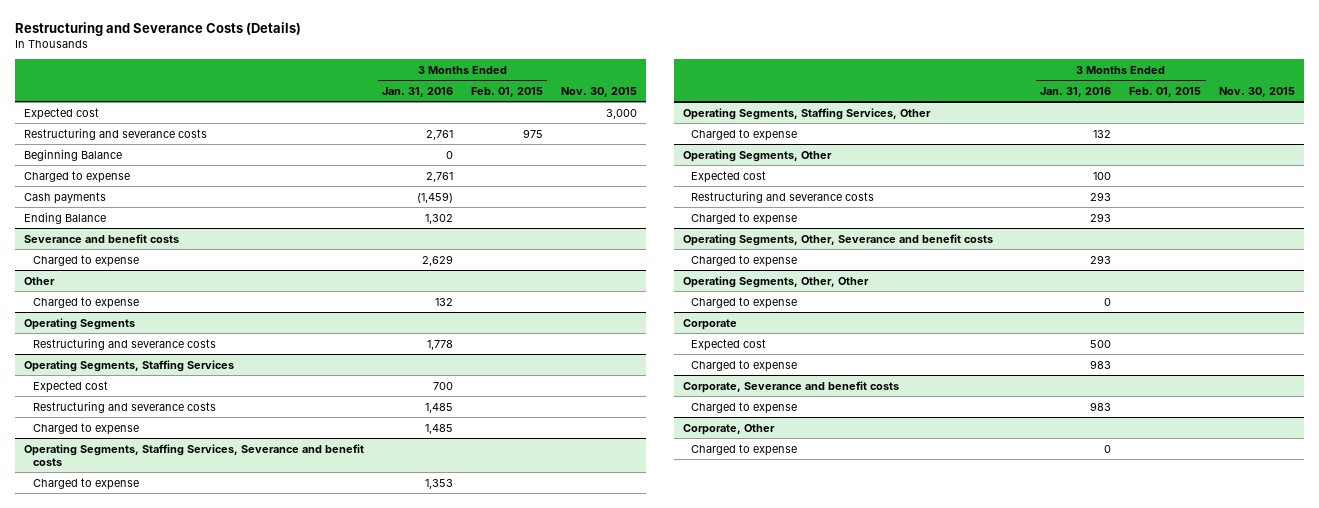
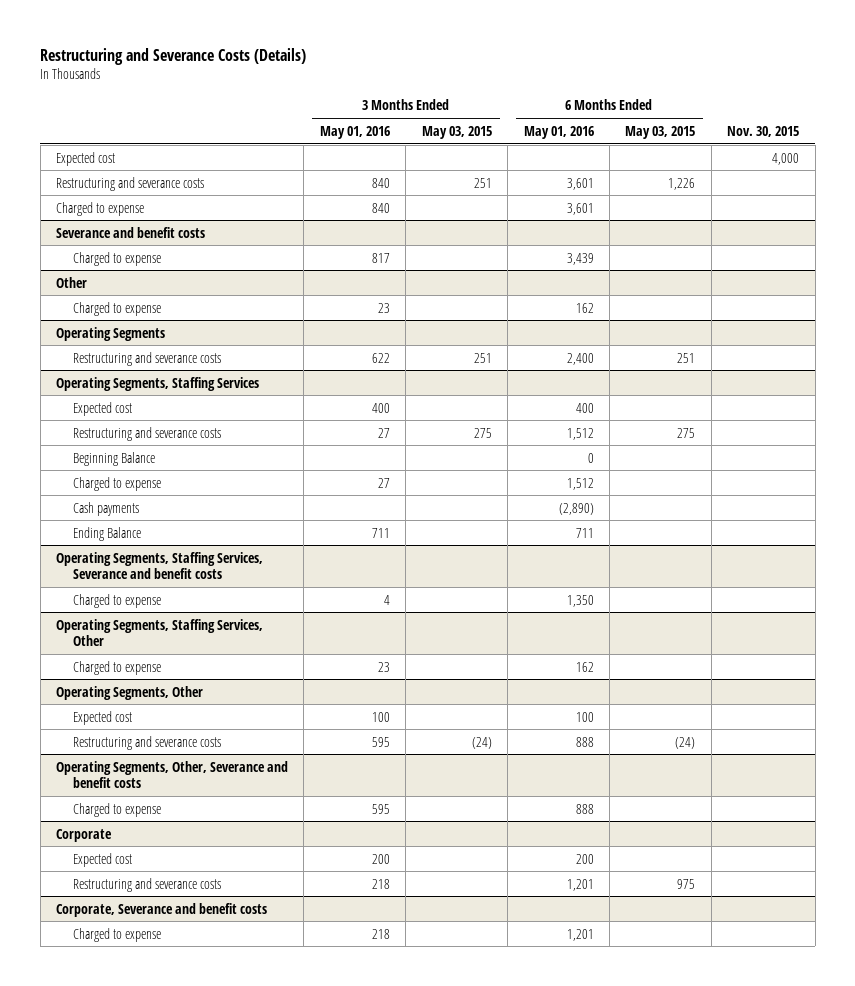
- | 3 Months Ended Jan. 31, 2016 | 3 Months Ended Feb. 01, 2015 | Nov. 30, 2015
+ | 3 Months Ended May 01, 2016 | 3 Months Ended May 03, 2015 | 6 Months Ended May 01, 2016 | 6 Months Ended May 03, 2015 | Nov. 30, 2015
- Expected cost | | | 3,000
+ Expected cost | | | | | 4,000
- Beginning Balance | 0 | |
- Cash payments | (1,459) | |
- Ending Balance | 1,302 | |
@ Operating Segments, Staffing Services
+ Beginning Balance | | | 0 | |
+ Cash payments | | | (2,890) | |
+ Ending Balance | 711 | | 711 | |
@ Operating Segments, Other
- Charged to expense | 293 | |
- Operating Segments, Other, Other
- Charged to expense | 0 | |
@ Corporate
- Charged to expense | 983 | |
+ Restructuring and severance costs | 218 | | 1,201 | 975 |
- Corporate, Other
- Charged to expense | 0 | |

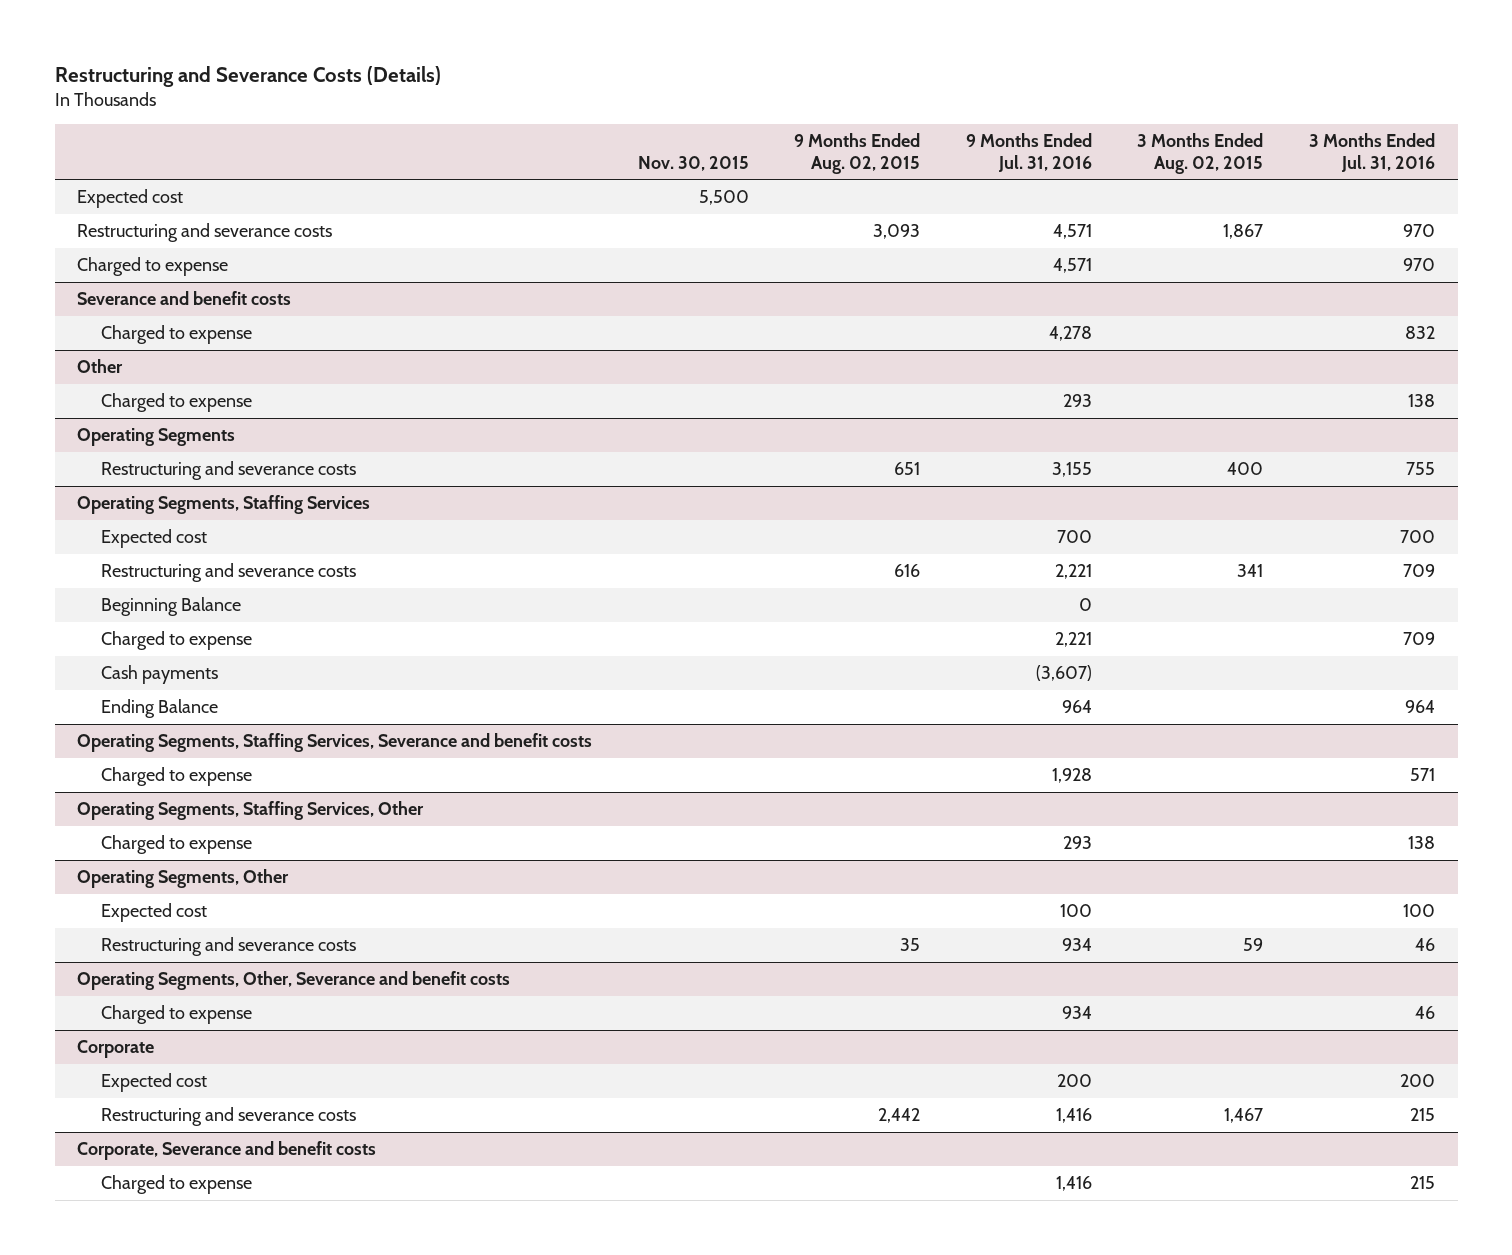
- | 3 Months Ended May 01, 2016 | 3 Months Ended May 03, 2015 | 6 Months Ended May 01, 2016 | 6 Months Ended May 03, 2015 | Nov. 30, 2015
+ | Nov. 30, 2015 | 9 Months Ended Aug. 02, 2015 | 9 Months Ended Jul. 31, 2016 | 3 Months Ended Aug. 02, 2015 | 3 Months Ended Jul. 31, 2016
- Expected cost | | | | | 4,000
+ Expected cost | 5,500 | | | |

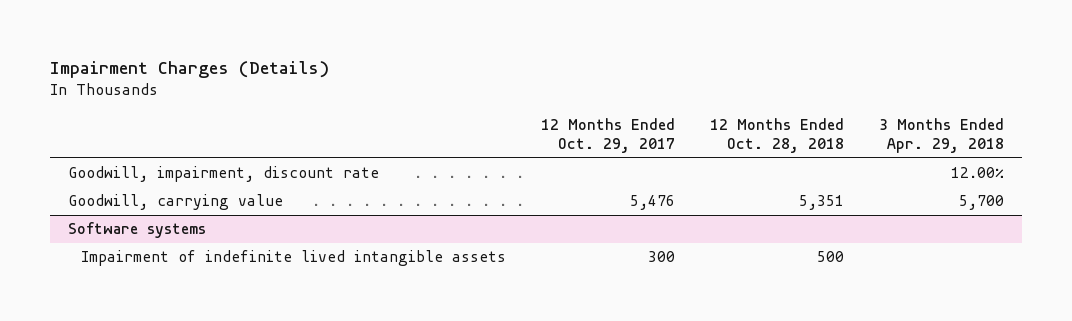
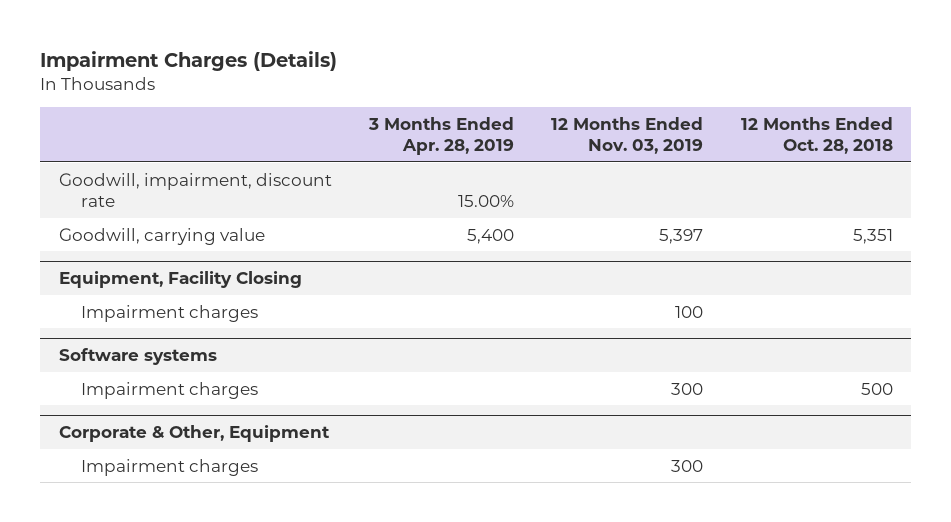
- | 12 Months Ended Oct. 29, 2017 | 12 Months Ended Oct. 28, 2018 | 3 Months Ended Apr. 29, 2018
+ | 3 Months Ended Apr. 28, 2019 | 12 Months Ended Nov. 03, 2019 | 12 Months Ended Oct. 28, 2018
+ Equipment, Facility Closing
+ Impairment charges | | 100 |
@ Software systems
- Impairment of indefinite lived intangible assets | 300 | 500 |
+ Impairment charges | | 300 | 500
+ Corporate & Other, Equipment
+ Impairment charges | | 300 |

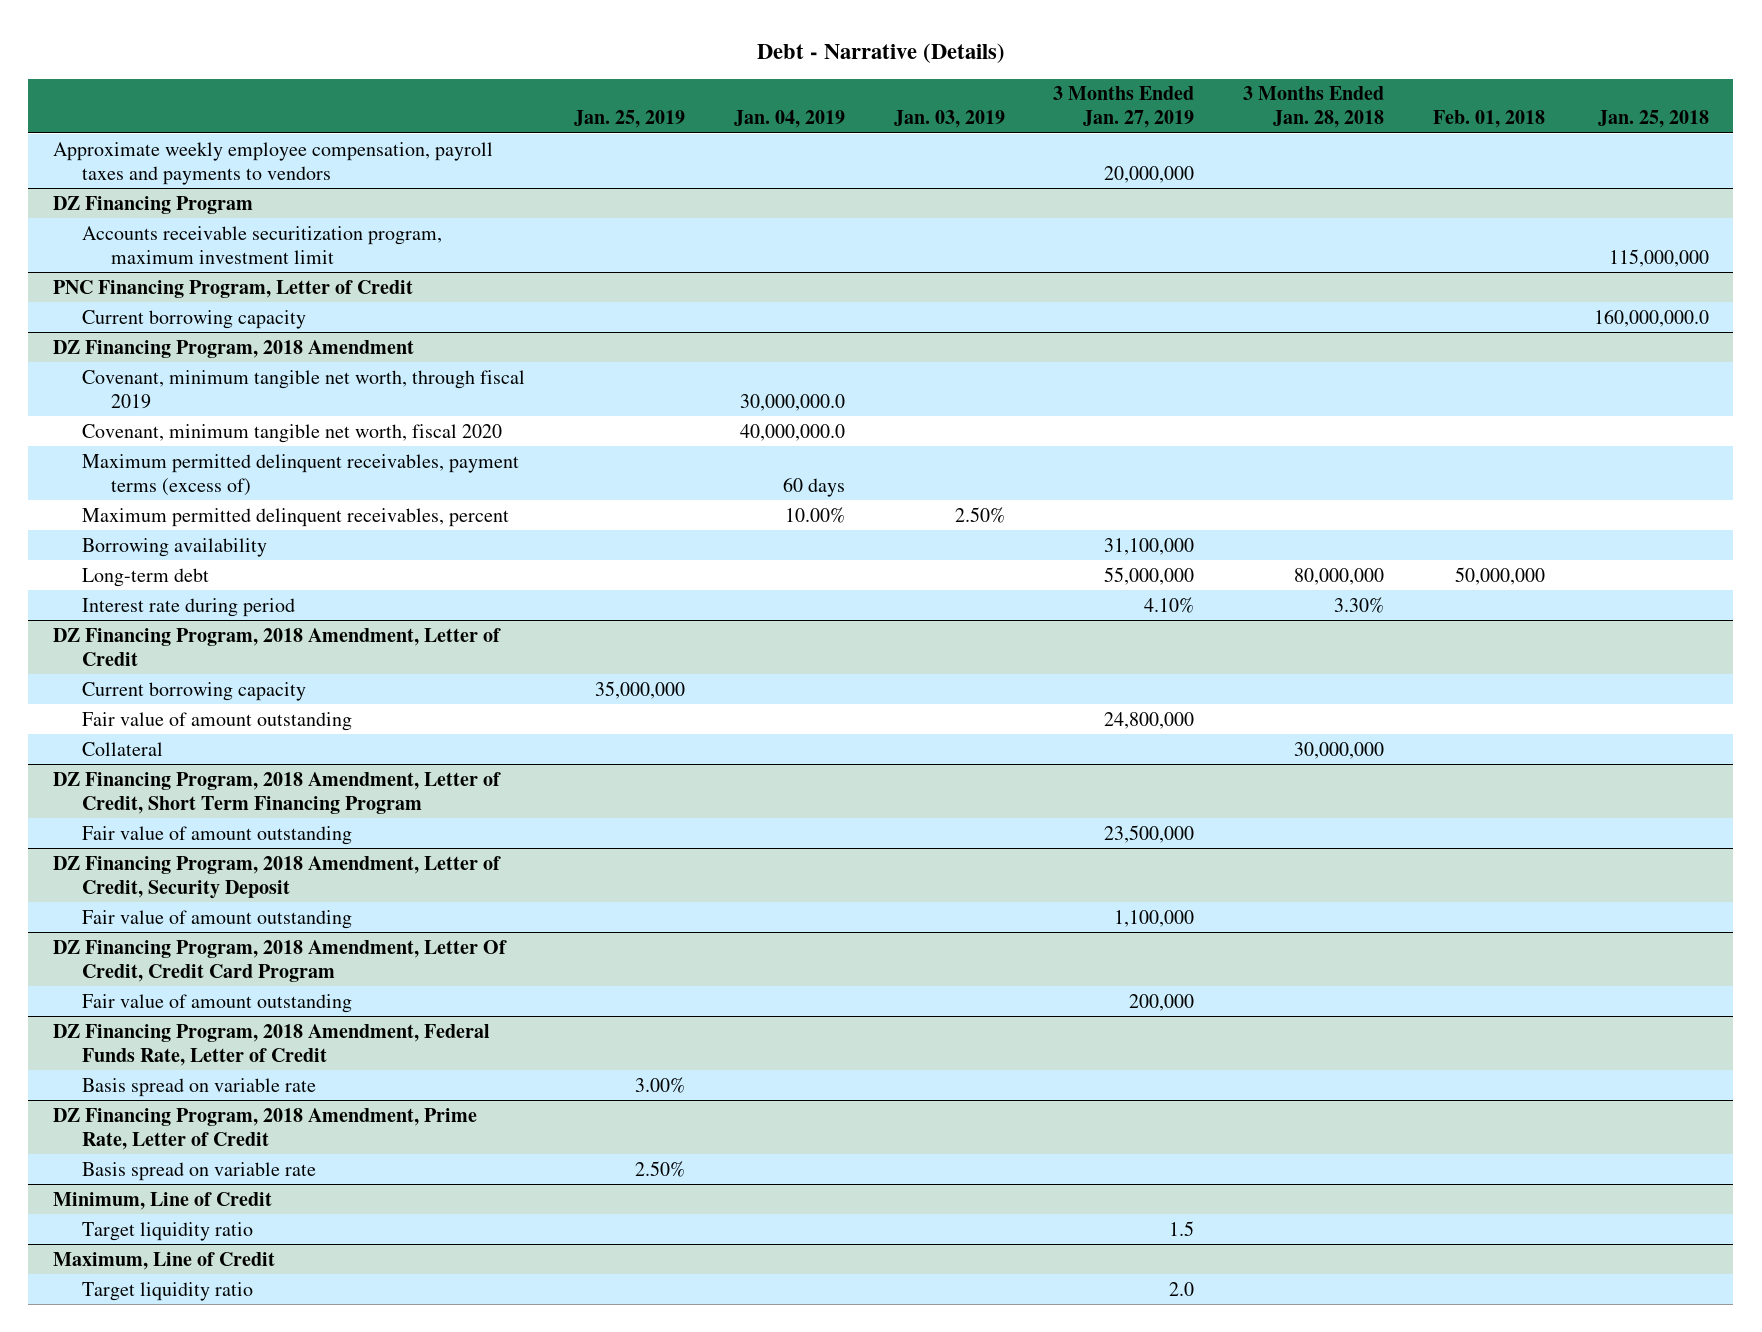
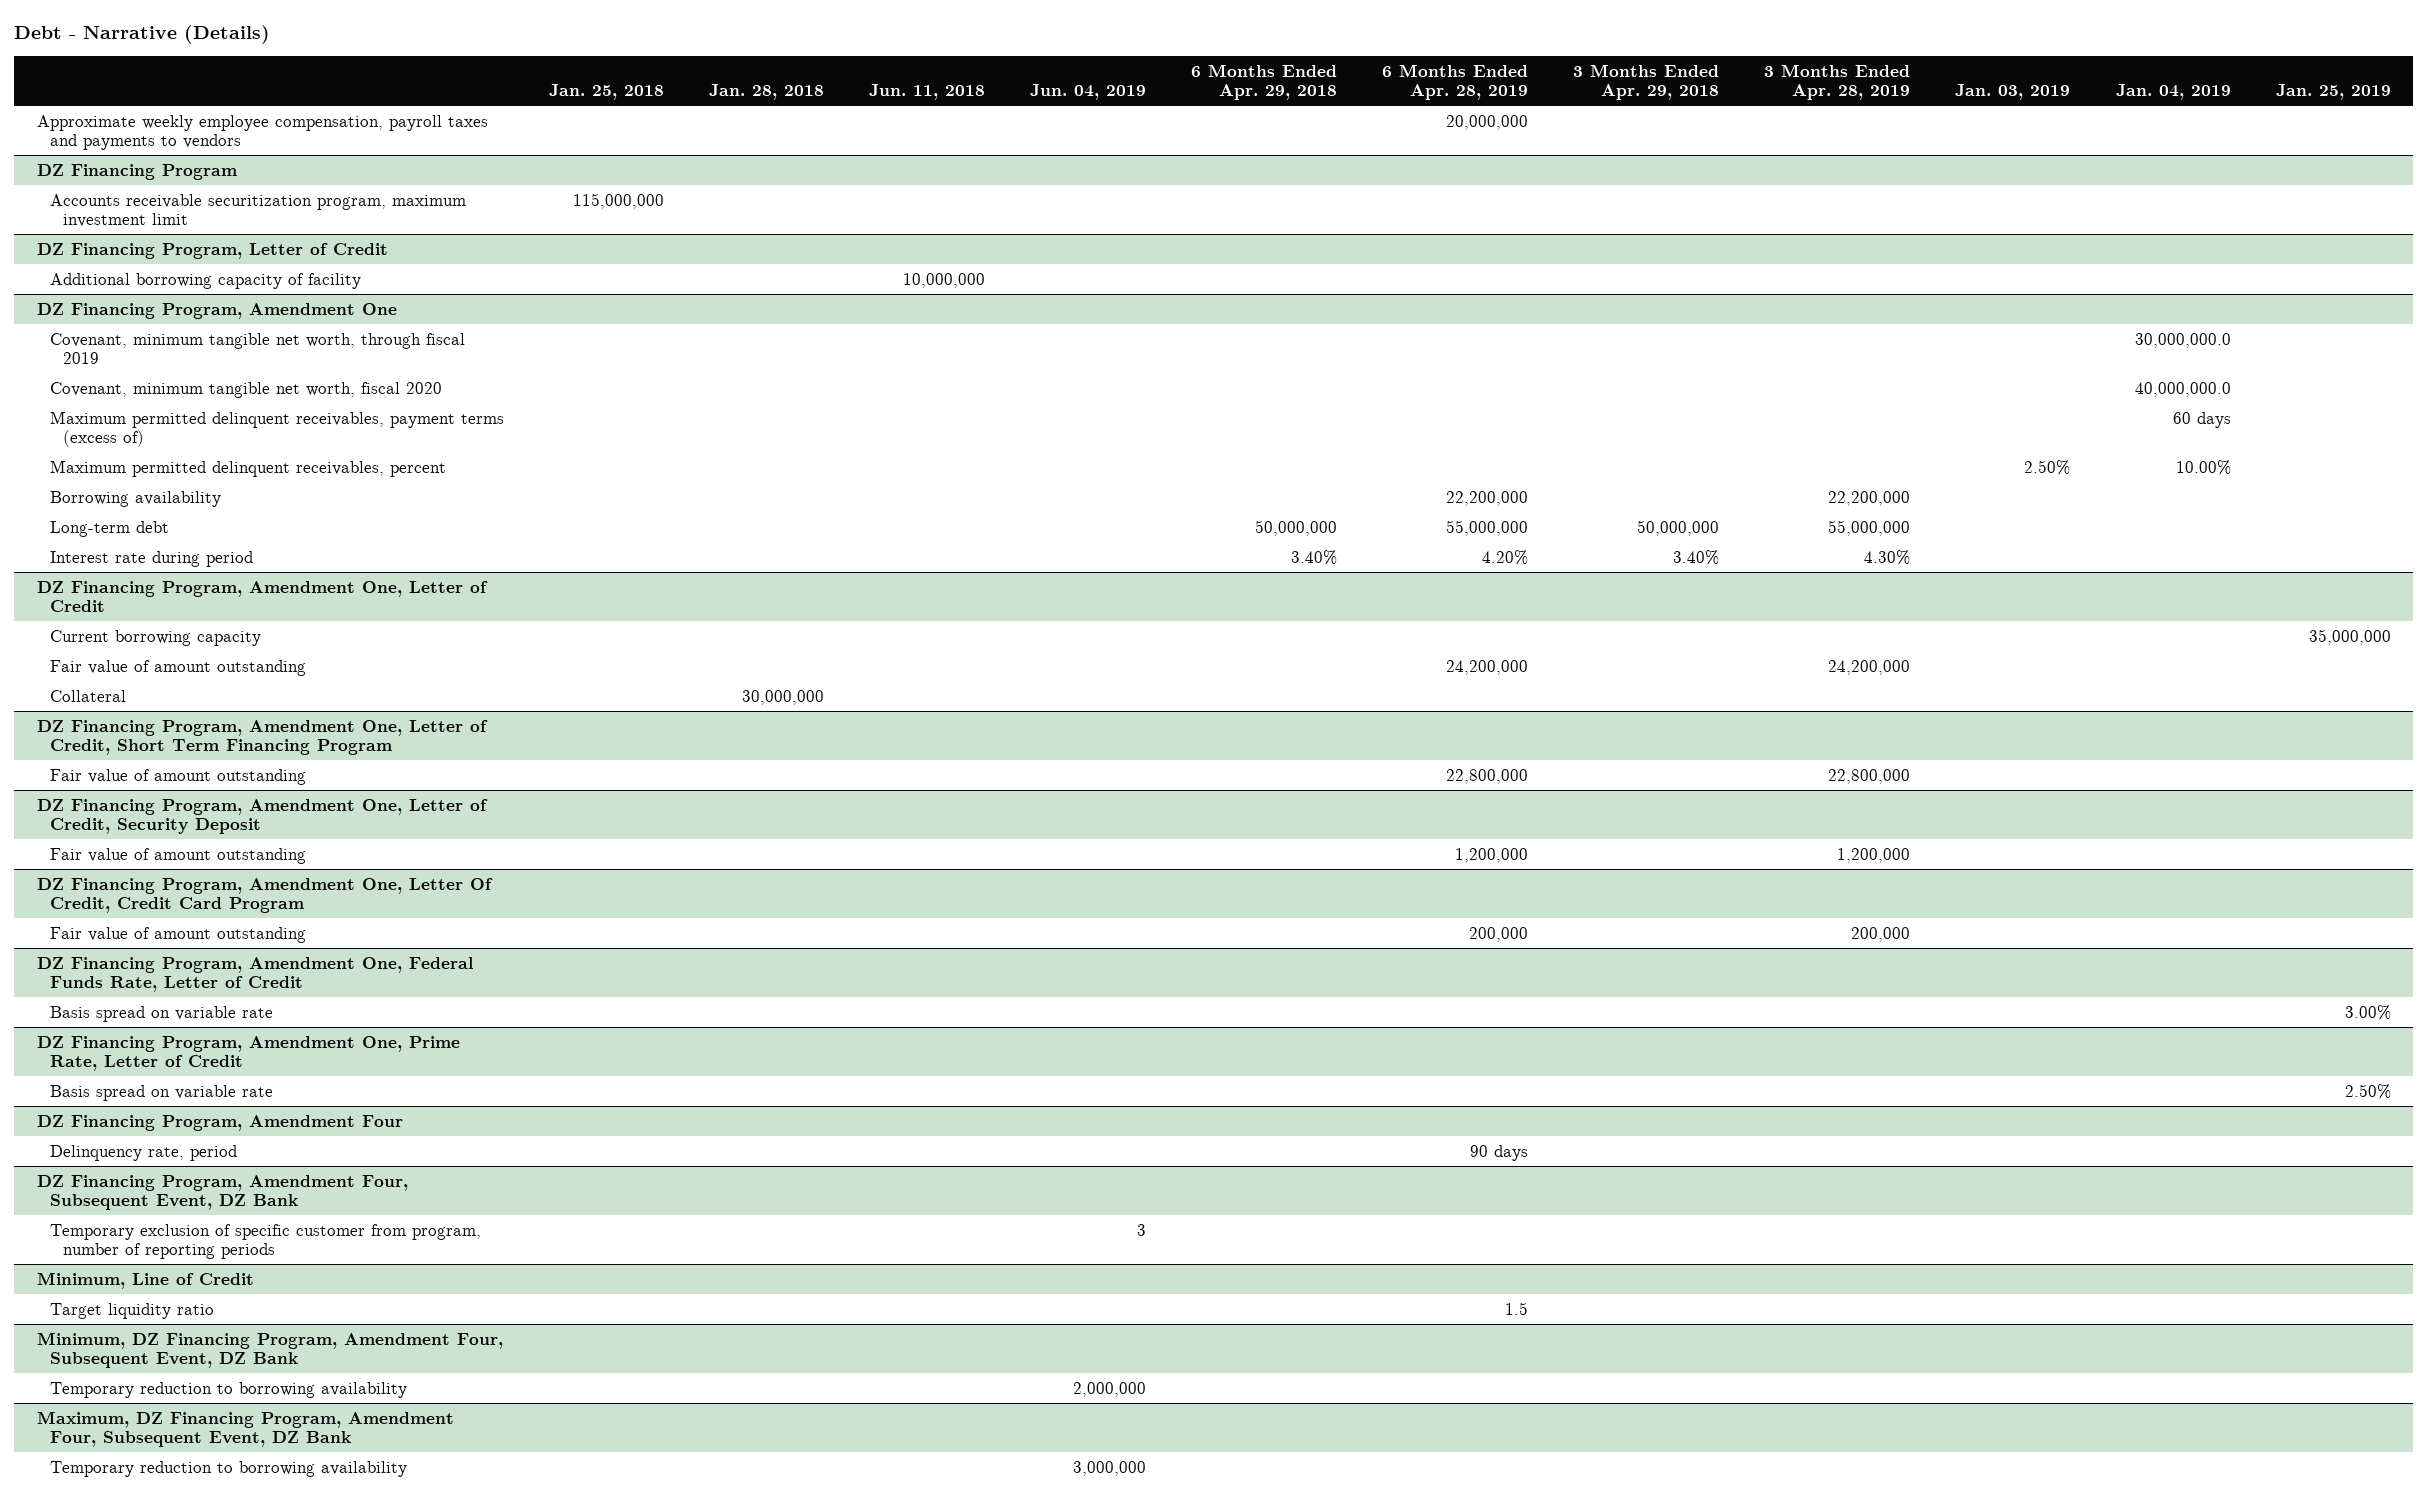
- | Jan. 25, 2019 | Jan. 04, 2019 | Jan. 03, 2019 | 3 Months Ended Jan. 27, 2019 | 3 Months Ended Jan. 28, 2018 | Feb. 01, 2018 | Jan. 25, 2018
+ | Jan. 25, 2018 | Jan. 28, 2018 | Jun. 11, 2018 | Jun. 04, 2019 | 6 Months Ended Apr. 29, 2018 | 6 Months Ended Apr. 28, 2019 | 3 Months Ended Apr. 29, 2018 | 3 Months Ended Apr. 28, 2019 | Jan. 03, 2019 | Jan. 04, 2019 | Jan. 25, 2019
- PNC Financing Program, Letter of Credit
- Current borrowing capacity | | | | | | | 160,000,000.0
- DZ Financing Program, 2018 Amendment
+ DZ Financing Program, Letter of Credit
+ Additional borrowing capacity of facility | | | 10,000,000 | | | | | | | |
+ DZ Financing Program, Amendment One
- DZ Financing Program, 2018 Amendment, Letter of Credit
+ DZ Financing Program, Amendment One, Letter of Credit
- DZ Financing Program, 2018 Amendment, Letter of Credit, Short Term Financing Program
+ DZ Financing Program, Amendment One, Letter of Credit, Short Term Financing Program
- DZ Financing Program, 2018 Amendment, Letter of Credit, Security Deposit
+ DZ Financing Program, Amendment One, Letter of Credit, Security Deposit
- DZ Financing Program, 2018 Amendment, Letter Of Credit, Credit Card Program
+ DZ Financing Program, Amendment One, Letter Of Credit, Credit Card Program
- DZ Financing Program, 2018 Amendment, Federal Funds Rate, Letter of Credit
+ DZ Financing Program, Amendment One, Federal Funds Rate, Letter of Credit
- DZ Financing Program, 2018 Amendment, Prime Rate, Letter of Credit
+ DZ Financing Program, Amendment One, Prime Rate, Letter of Credit
+ DZ Financing Program, Amendment Four
+ Delinquency rate, period | | | | | | 90 days | | | | |
+ DZ Financing Program, Amendment Four, Subsequent Event, DZ Bank
+ Temporary exclusion of specific customer from program, number of reporting periods | | | | 3 | | | | | | |
- Maximum, Line of Credit
- Target liquidity ratio | | | | 2.0 | | |
+ Minimum, DZ Financing Program, Amendment Four, Subsequent Event, DZ Bank
+ Temporary reduction to borrowing availability | | | | 2,000,000 | | | | | | |
+ Maximum, DZ Financing Program, Amendment Four, Subsequent Event, DZ Bank
+ Temporary reduction to borrowing availability | | | | 3,000,000 | | | | | | |

